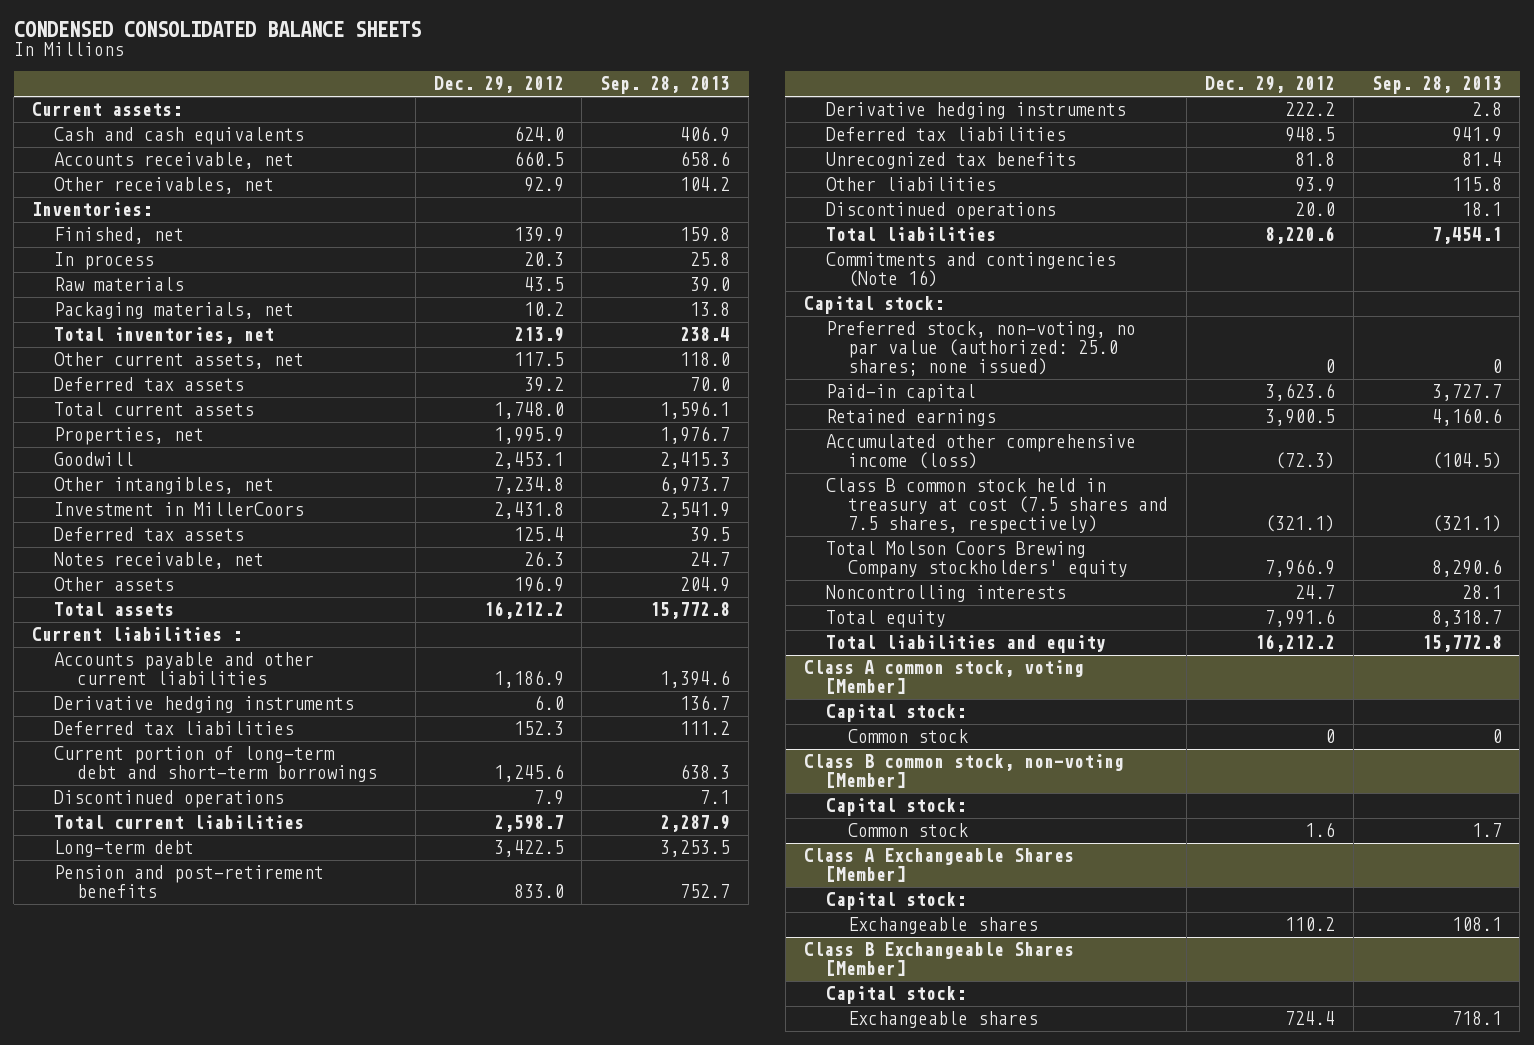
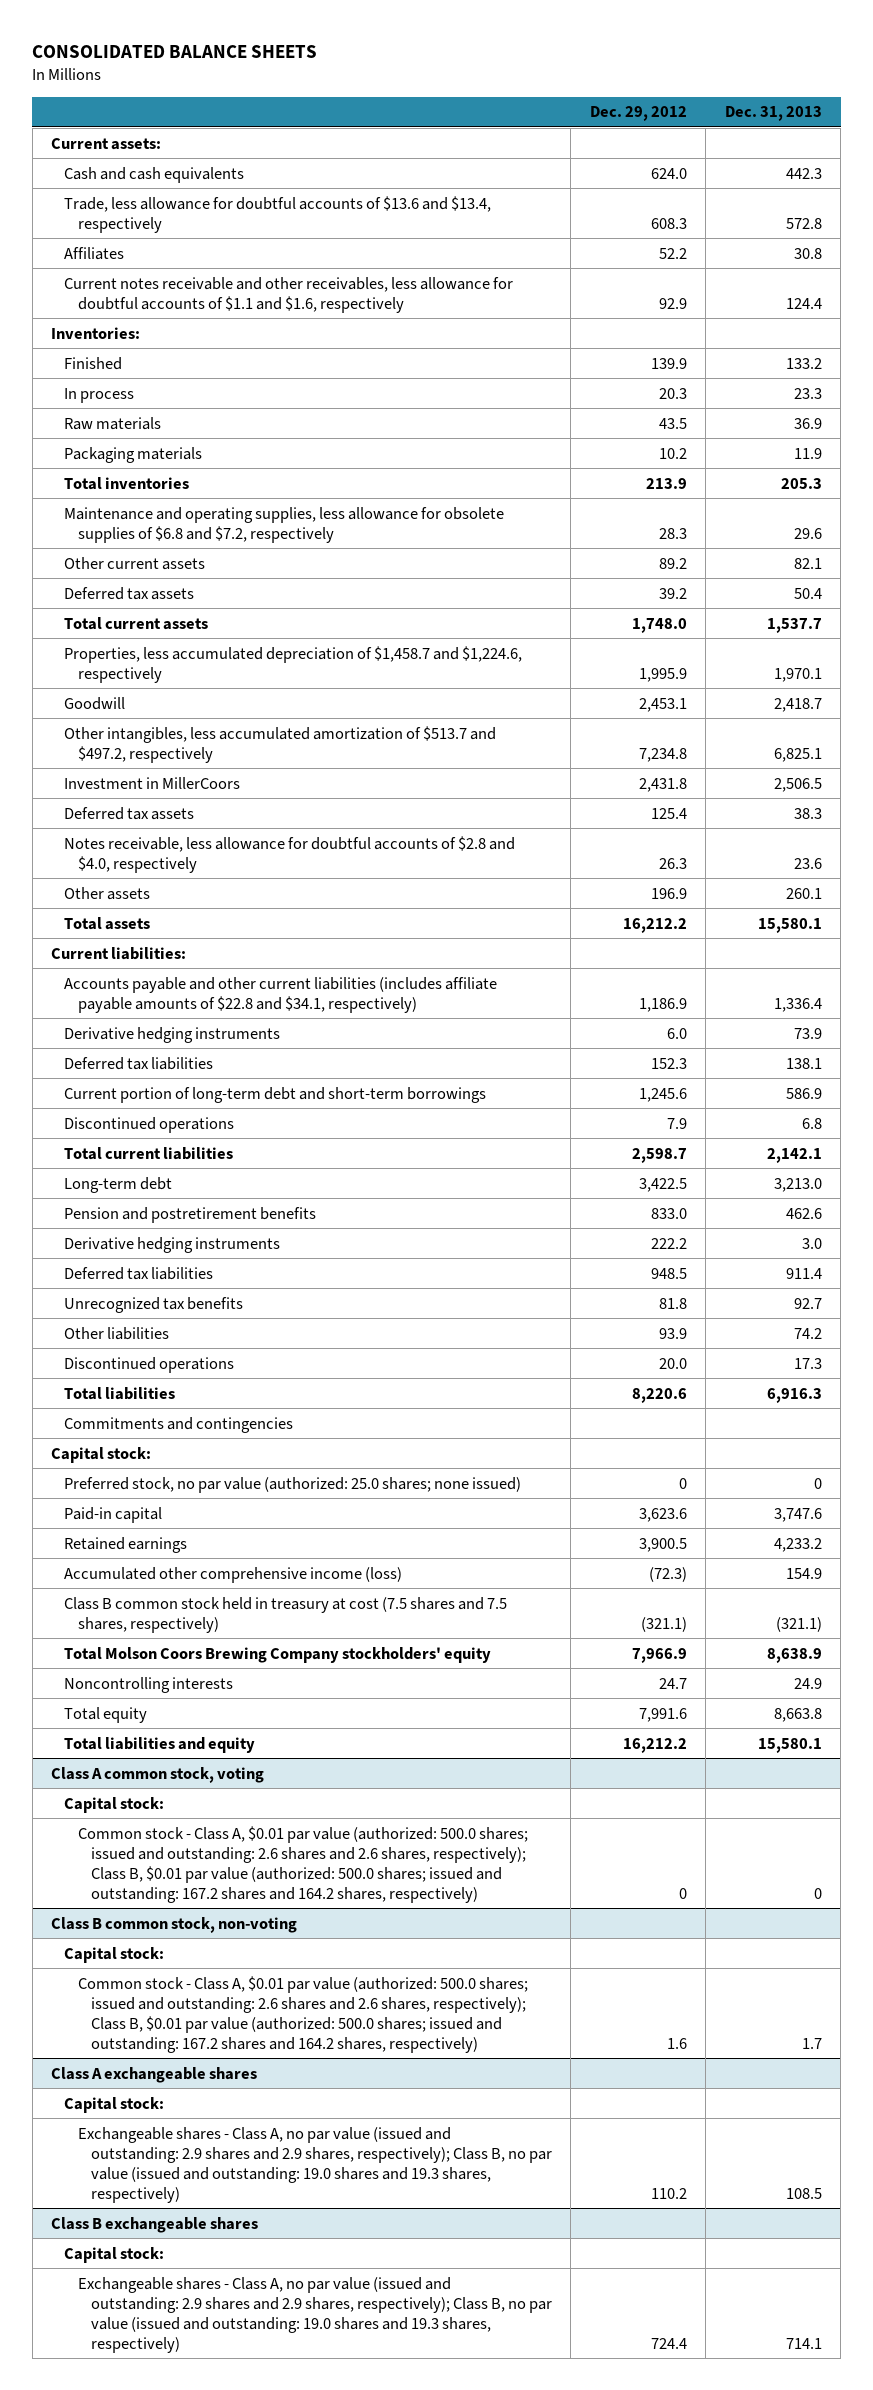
- CONDENSED CONSOLIDATED BALANCE SHEETS
+ CONSOLIDATED BALANCE SHEETS
- | Dec. 29, 2012 | Sep. 28, 2013
+ | Dec. 29, 2012 | Dec. 31, 2013
- Accounts receivable, net | 660.5 | 658.6
- Other receivables, net | 92.9 | 104.2
+ Trade, less allowance for doubtful accounts of $13.6 and $13.4, respectively | 608.3 | 572.8
+ Affiliates | 52.2 | 30.8
+ Current notes receivable and other receivables, less allowance for doubtful accounts of $1.1 and $1.6, respectively | 92.9 | 124.4
- Finished, net | 139.9 | 159.8
+ Finished | 139.9 | 133.2
- Packaging materials, net | 10.2 | 13.8
- Total inventories, net | 213.9 | 238.4
- Other current assets, net | 117.5 | 118.0
+ Packaging materials | 10.2 | 11.9
+ Total inventories | 213.9 | 205.3
+ Maintenance and operating supplies, less allowance for obsolete supplies of $6.8 and $7.2, respectively | 28.3 | 29.6
+ Other current assets | 89.2 | 82.1
- Properties, net | 1,995.9 | 1,976.7
+ Properties, less accumulated depreciation of $1,458.7 and $1,224.6, respectively | 1,995.9 | 1,970.1
- Other intangibles, net | 7,234.8 | 6,973.7
+ Other intangibles, less accumulated amortization of $513.7 and $497.2, respectively | 7,234.8 | 6,825.1
- Notes receivable, net | 26.3 | 24.7
+ Notes receivable, less allowance for doubtful accounts of $2.8 and $4.0, respectively | 26.3 | 23.6
- Current liabilities :
- Accounts payable and other current liabilities | 1,186.9 | 1,394.6
+ Current liabilities:
+ Accounts payable and other current liabilities (includes affiliate payable amounts of $22.8 and $34.1, respectively) | 1,186.9 | 1,336.4
- Pension and post-retirement benefits | 833.0 | 752.7
+ Pension and postretirement benefits | 833.0 | 462.6
- Commitments and contingencies (Note 16)
+ Commitments and contingencies
- Preferred stock, non-voting, no par value (authorized: 25.0 shares; none issued) | 0 | 0
+ Preferred stock, no par value (authorized: 25.0 shares; none issued) | 0 | 0
- Class A common stock, voting [Member]
+ Class A common stock, voting
- Common stock | 0 | 0
- Class B common stock, non-voting [Member]
+ Common stock - Class A, $0.01 par value (authorized: 500.0 shares; issued and outstanding: 2.6 shares and 2.6 shares, respectively); Class B, $0.01 par value (authorized: 500.0 shares; issued and outstanding: 167.2 shares and 164.2 shares, respectively) | 0 | 0
+ Class B common stock, non-voting
- Common stock | 1.6 | 1.7
- Class A Exchangeable Shares [Member]
+ Common stock - Class A, $0.01 par value (authorized: 500.0 shares; issued and outstanding: 2.6 shares and 2.6 shares, respectively); Class B, $0.01 par value (authorized: 500.0 shares; issued and outstanding: 167.2 shares and 164.2 shares, respectively) | 1.6 | 1.7
+ Class A exchangeable shares
- Exchangeable shares | 110.2 | 108.1
- Class B Exchangeable Shares [Member]
+ Exchangeable shares - Class A, no par value (issued and outstanding: 2.9 shares and 2.9 shares, respectively); Class B, no par value (issued and outstanding: 19.0 shares and 19.3 shares, respectively) | 110.2 | 108.5
+ Class B exchangeable shares
- Exchangeable shares | 724.4 | 718.1
+ Exchangeable shares - Class A, no par value (issued and outstanding: 2.9 shares and 2.9 shares, respectively); Class B, no par value (issued and outstanding: 19.0 shares and 19.3 shares, respectively) | 724.4 | 714.1

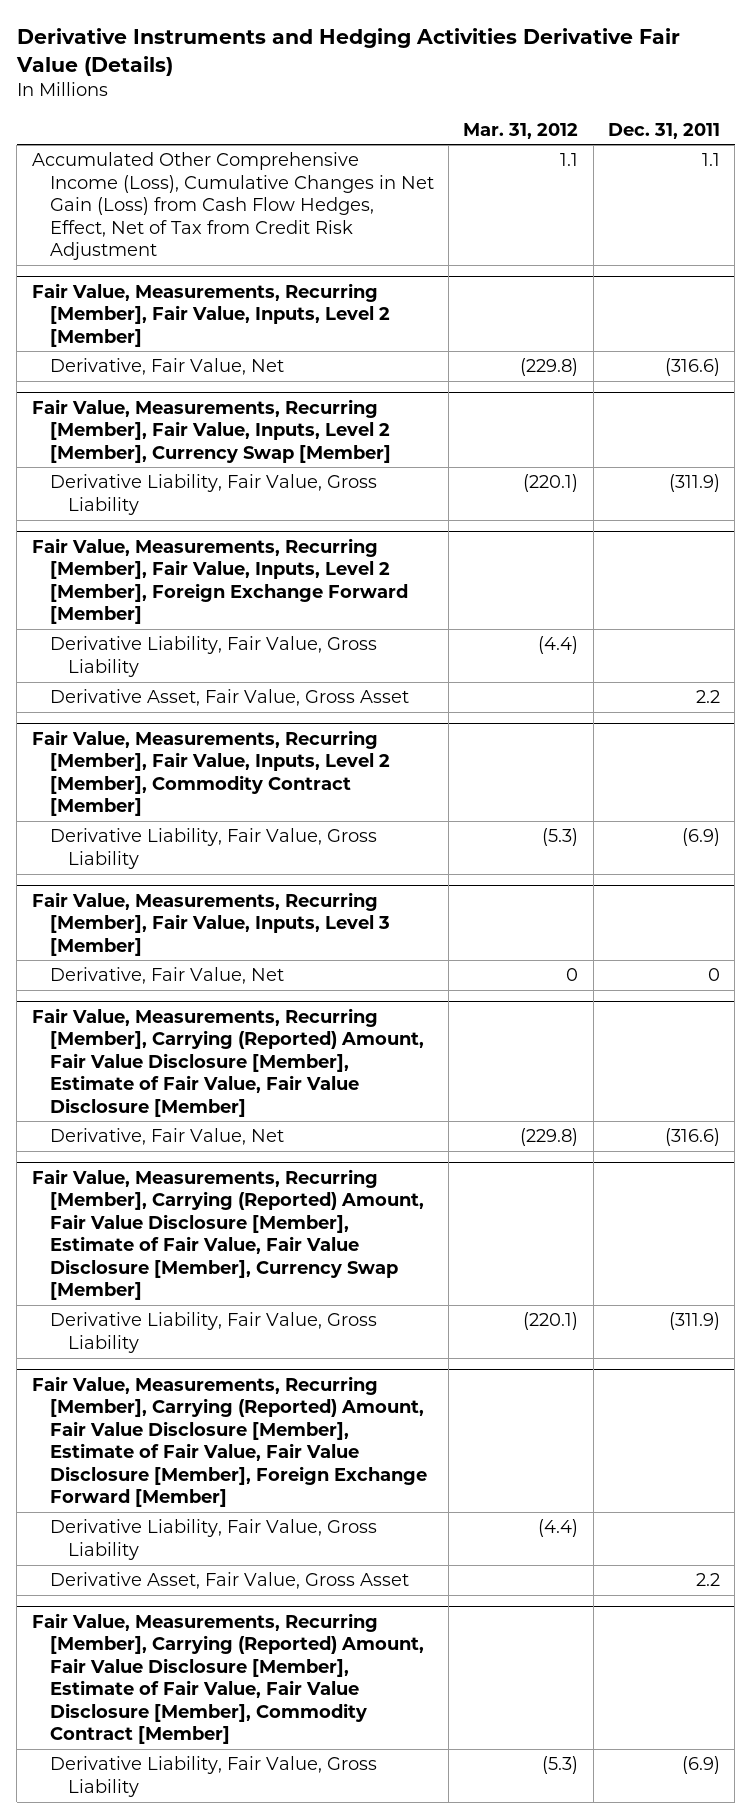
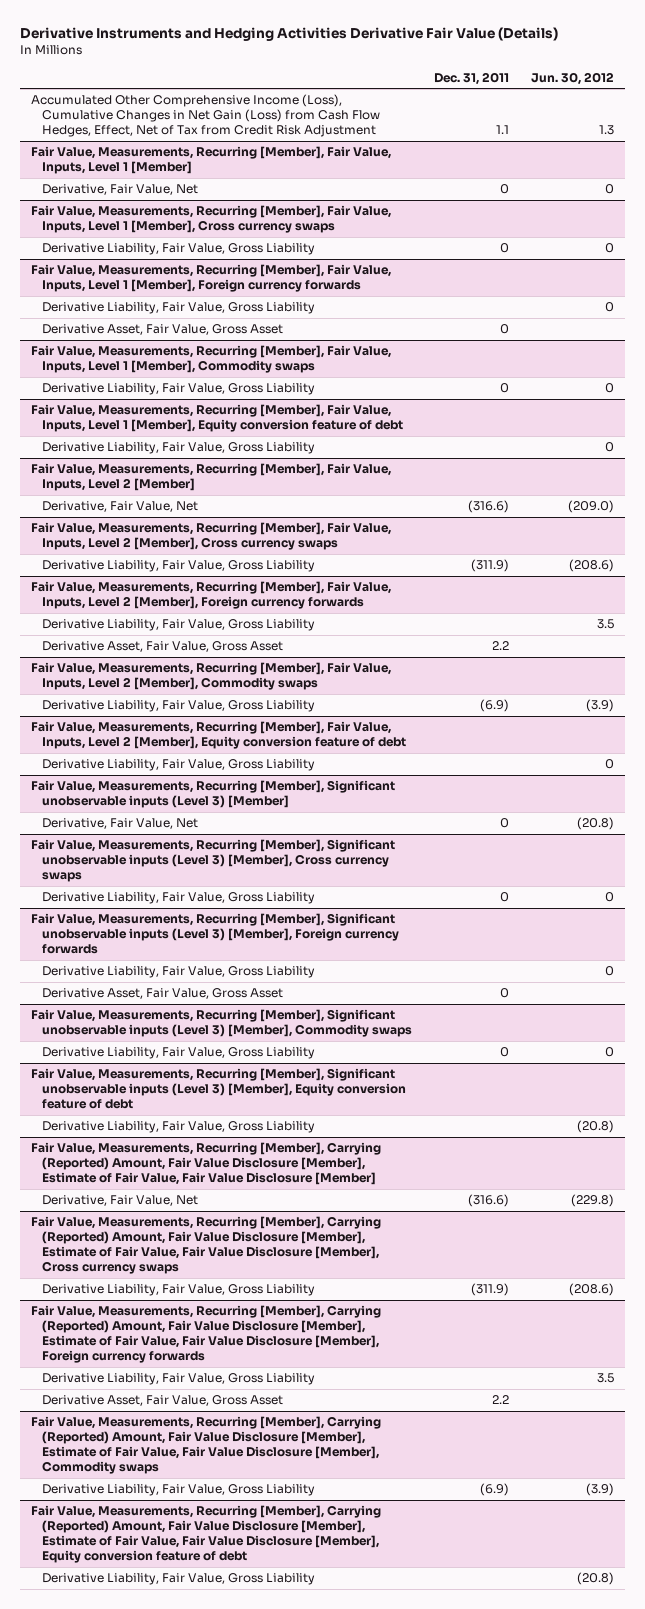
- | Mar. 31, 2012 | Dec. 31, 2011
+ | Dec. 31, 2011 | Jun. 30, 2012
+ Fair Value, Measurements, Recurring [Member], Fair Value, Inputs, Level 1 [Member]
+ Derivative, Fair Value, Net | 0 | 0
+ Fair Value, Measurements, Recurring [Member], Fair Value, Inputs, Level 1 [Member], Cross currency swaps
+ Derivative Liability, Fair Value, Gross Liability | 0 | 0
+ Fair Value, Measurements, Recurring [Member], Fair Value, Inputs, Level 1 [Member], Foreign currency forwards
+ Derivative Liability, Fair Value, Gross Liability | | 0
+ Derivative Asset, Fair Value, Gross Asset | 0 |
+ Fair Value, Measurements, Recurring [Member], Fair Value, Inputs, Level 1 [Member], Commodity swaps
+ Derivative Liability, Fair Value, Gross Liability | 0 | 0
+ Fair Value, Measurements, Recurring [Member], Fair Value, Inputs, Level 1 [Member], Equity conversion feature of debt
+ Derivative Liability, Fair Value, Gross Liability | | 0
- Fair Value, Measurements, Recurring [Member], Fair Value, Inputs, Level 2 [Member], Currency Swap [Member]
+ Fair Value, Measurements, Recurring [Member], Fair Value, Inputs, Level 2 [Member], Cross currency swaps
- Fair Value, Measurements, Recurring [Member], Fair Value, Inputs, Level 2 [Member], Foreign Exchange Forward [Member]
+ Fair Value, Measurements, Recurring [Member], Fair Value, Inputs, Level 2 [Member], Foreign currency forwards
- Fair Value, Measurements, Recurring [Member], Fair Value, Inputs, Level 2 [Member], Commodity Contract [Member]
+ Fair Value, Measurements, Recurring [Member], Fair Value, Inputs, Level 2 [Member], Commodity swaps
- Fair Value, Measurements, Recurring [Member], Fair Value, Inputs, Level 3 [Member]
+ Fair Value, Measurements, Recurring [Member], Fair Value, Inputs, Level 2 [Member], Equity conversion feature of debt
+ Derivative Liability, Fair Value, Gross Liability | | 0
+ Fair Value, Measurements, Recurring [Member], Significant unobservable inputs (Level 3) [Member]
+ Fair Value, Measurements, Recurring [Member], Significant unobservable inputs (Level 3) [Member], Cross currency swaps
+ Derivative Liability, Fair Value, Gross Liability | 0 | 0
+ Fair Value, Measurements, Recurring [Member], Significant unobservable inputs (Level 3) [Member], Foreign currency forwards
+ Derivative Liability, Fair Value, Gross Liability | | 0
+ Derivative Asset, Fair Value, Gross Asset | 0 |
+ Fair Value, Measurements, Recurring [Member], Significant unobservable inputs (Level 3) [Member], Commodity swaps
+ Derivative Liability, Fair Value, Gross Liability | 0 | 0
+ Fair Value, Measurements, Recurring [Member], Significant unobservable inputs (Level 3) [Member], Equity conversion feature of debt
+ Derivative Liability, Fair Value, Gross Liability | | (20.8)
- Fair Value, Measurements, Recurring [Member], Carrying (Reported) Amount, Fair Value Disclosure [Member], Estimate of Fair Value, Fair Value Disclosure [Member], Currency Swap [Member]
+ Fair Value, Measurements, Recurring [Member], Carrying (Reported) Amount, Fair Value Disclosure [Member], Estimate of Fair Value, Fair Value Disclosure [Member], Cross currency swaps
- Fair Value, Measurements, Recurring [Member], Carrying (Reported) Amount, Fair Value Disclosure [Member], Estimate of Fair Value, Fair Value Disclosure [Member], Foreign Exchange Forward [Member]
+ Fair Value, Measurements, Recurring [Member], Carrying (Reported) Amount, Fair Value Disclosure [Member], Estimate of Fair Value, Fair Value Disclosure [Member], Foreign currency forwards
- Fair Value, Measurements, Recurring [Member], Carrying (Reported) Amount, Fair Value Disclosure [Member], Estimate of Fair Value, Fair Value Disclosure [Member], Commodity Contract [Member]
+ Fair Value, Measurements, Recurring [Member], Carrying (Reported) Amount, Fair Value Disclosure [Member], Estimate of Fair Value, Fair Value Disclosure [Member], Commodity swaps
+ Fair Value, Measurements, Recurring [Member], Carrying (Reported) Amount, Fair Value Disclosure [Member], Estimate of Fair Value, Fair Value Disclosure [Member], Equity conversion feature of debt
+ Derivative Liability, Fair Value, Gross Liability | | (20.8)

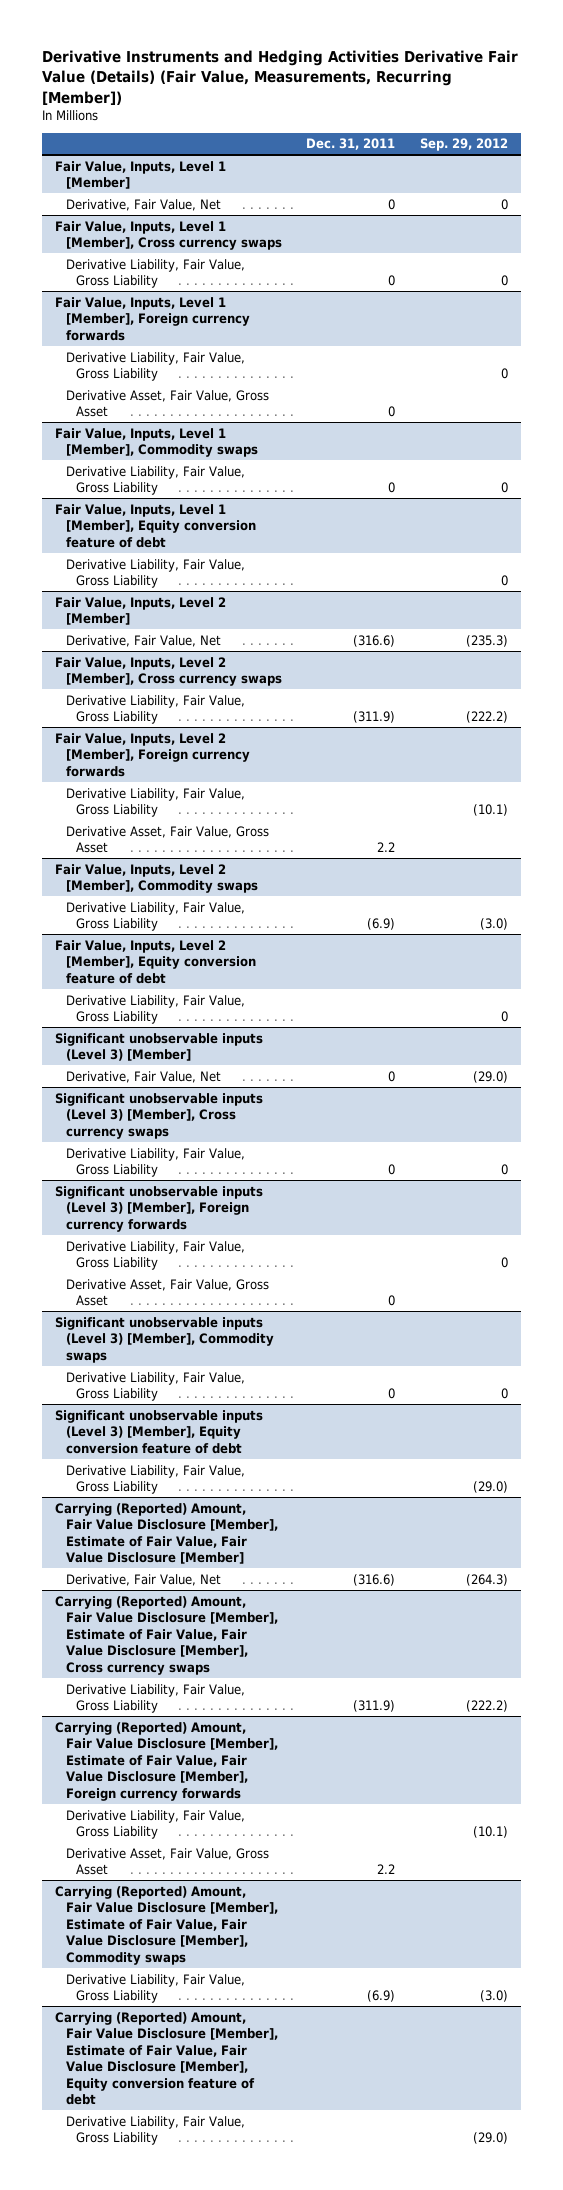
- Derivative Instruments and Hedging Activities Derivative Fair Value (Details)
+ Derivative Instruments and Hedging Activities Derivative Fair Value (Details) (Fair Value, Measurements, Recurring [Member])
- | Dec. 31, 2011 | Jun. 30, 2012
+ | Dec. 31, 2011 | Sep. 29, 2012
- Accumulated Other Comprehensive Income (Loss), Cumulative Changes in Net Gain (Loss) from Cash Flow Hedges, Effect, Net of Tax from Credit Risk Adjustment | 1.1 | 1.3
- Fair Value, Measurements, Recurring [Member], Fair Value, Inputs, Level 1 [Member]
+ Fair Value, Inputs, Level 1 [Member]
- Fair Value, Measurements, Recurring [Member], Fair Value, Inputs, Level 1 [Member], Cross currency swaps
+ Fair Value, Inputs, Level 1 [Member], Cross currency swaps
- Fair Value, Measurements, Recurring [Member], Fair Value, Inputs, Level 1 [Member], Foreign currency forwards
+ Fair Value, Inputs, Level 1 [Member], Foreign currency forwards
- Fair Value, Measurements, Recurring [Member], Fair Value, Inputs, Level 1 [Member], Commodity swaps
+ Fair Value, Inputs, Level 1 [Member], Commodity swaps
- Fair Value, Measurements, Recurring [Member], Fair Value, Inputs, Level 1 [Member], Equity conversion feature of debt
+ Fair Value, Inputs, Level 1 [Member], Equity conversion feature of debt
- Fair Value, Measurements, Recurring [Member], Fair Value, Inputs, Level 2 [Member]
+ Fair Value, Inputs, Level 2 [Member]
- Fair Value, Measurements, Recurring [Member], Fair Value, Inputs, Level 2 [Member], Cross currency swaps
+ Fair Value, Inputs, Level 2 [Member], Cross currency swaps
- Fair Value, Measurements, Recurring [Member], Fair Value, Inputs, Level 2 [Member], Foreign currency forwards
+ Fair Value, Inputs, Level 2 [Member], Foreign currency forwards
- Fair Value, Measurements, Recurring [Member], Fair Value, Inputs, Level 2 [Member], Commodity swaps
+ Fair Value, Inputs, Level 2 [Member], Commodity swaps
- Fair Value, Measurements, Recurring [Member], Fair Value, Inputs, Level 2 [Member], Equity conversion feature of debt
+ Fair Value, Inputs, Level 2 [Member], Equity conversion feature of debt
- Fair Value, Measurements, Recurring [Member], Significant unobservable inputs (Level 3) [Member]
+ Significant unobservable inputs (Level 3) [Member]
- Fair Value, Measurements, Recurring [Member], Significant unobservable inputs (Level 3) [Member], Cross currency swaps
+ Significant unobservable inputs (Level 3) [Member], Cross currency swaps
- Fair Value, Measurements, Recurring [Member], Significant unobservable inputs (Level 3) [Member], Foreign currency forwards
+ Significant unobservable inputs (Level 3) [Member], Foreign currency forwards
- Fair Value, Measurements, Recurring [Member], Significant unobservable inputs (Level 3) [Member], Commodity swaps
+ Significant unobservable inputs (Level 3) [Member], Commodity swaps
- Fair Value, Measurements, Recurring [Member], Significant unobservable inputs (Level 3) [Member], Equity conversion feature of debt
+ Significant unobservable inputs (Level 3) [Member], Equity conversion feature of debt
- Fair Value, Measurements, Recurring [Member], Carrying (Reported) Amount, Fair Value Disclosure [Member], Estimate of Fair Value, Fair Value Disclosure [Member]
+ Carrying (Reported) Amount, Fair Value Disclosure [Member], Estimate of Fair Value, Fair Value Disclosure [Member]
- Fair Value, Measurements, Recurring [Member], Carrying (Reported) Amount, Fair Value Disclosure [Member], Estimate of Fair Value, Fair Value Disclosure [Member], Cross currency swaps
+ Carrying (Reported) Amount, Fair Value Disclosure [Member], Estimate of Fair Value, Fair Value Disclosure [Member], Cross currency swaps
- Fair Value, Measurements, Recurring [Member], Carrying (Reported) Amount, Fair Value Disclosure [Member], Estimate of Fair Value, Fair Value Disclosure [Member], Foreign currency forwards
+ Carrying (Reported) Amount, Fair Value Disclosure [Member], Estimate of Fair Value, Fair Value Disclosure [Member], Foreign currency forwards
- Fair Value, Measurements, Recurring [Member], Carrying (Reported) Amount, Fair Value Disclosure [Member], Estimate of Fair Value, Fair Value Disclosure [Member], Commodity swaps
+ Carrying (Reported) Amount, Fair Value Disclosure [Member], Estimate of Fair Value, Fair Value Disclosure [Member], Commodity swaps
- Fair Value, Measurements, Recurring [Member], Carrying (Reported) Amount, Fair Value Disclosure [Member], Estimate of Fair Value, Fair Value Disclosure [Member], Equity conversion feature of debt
+ Carrying (Reported) Amount, Fair Value Disclosure [Member], Estimate of Fair Value, Fair Value Disclosure [Member], Equity conversion feature of debt

